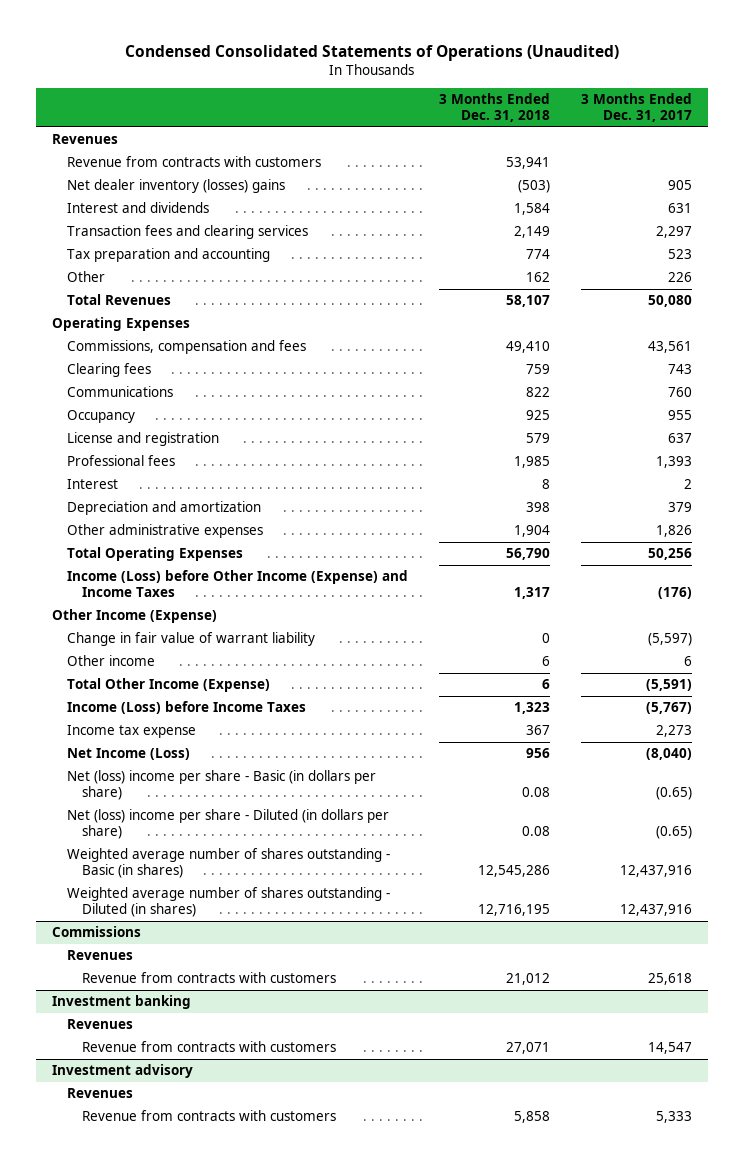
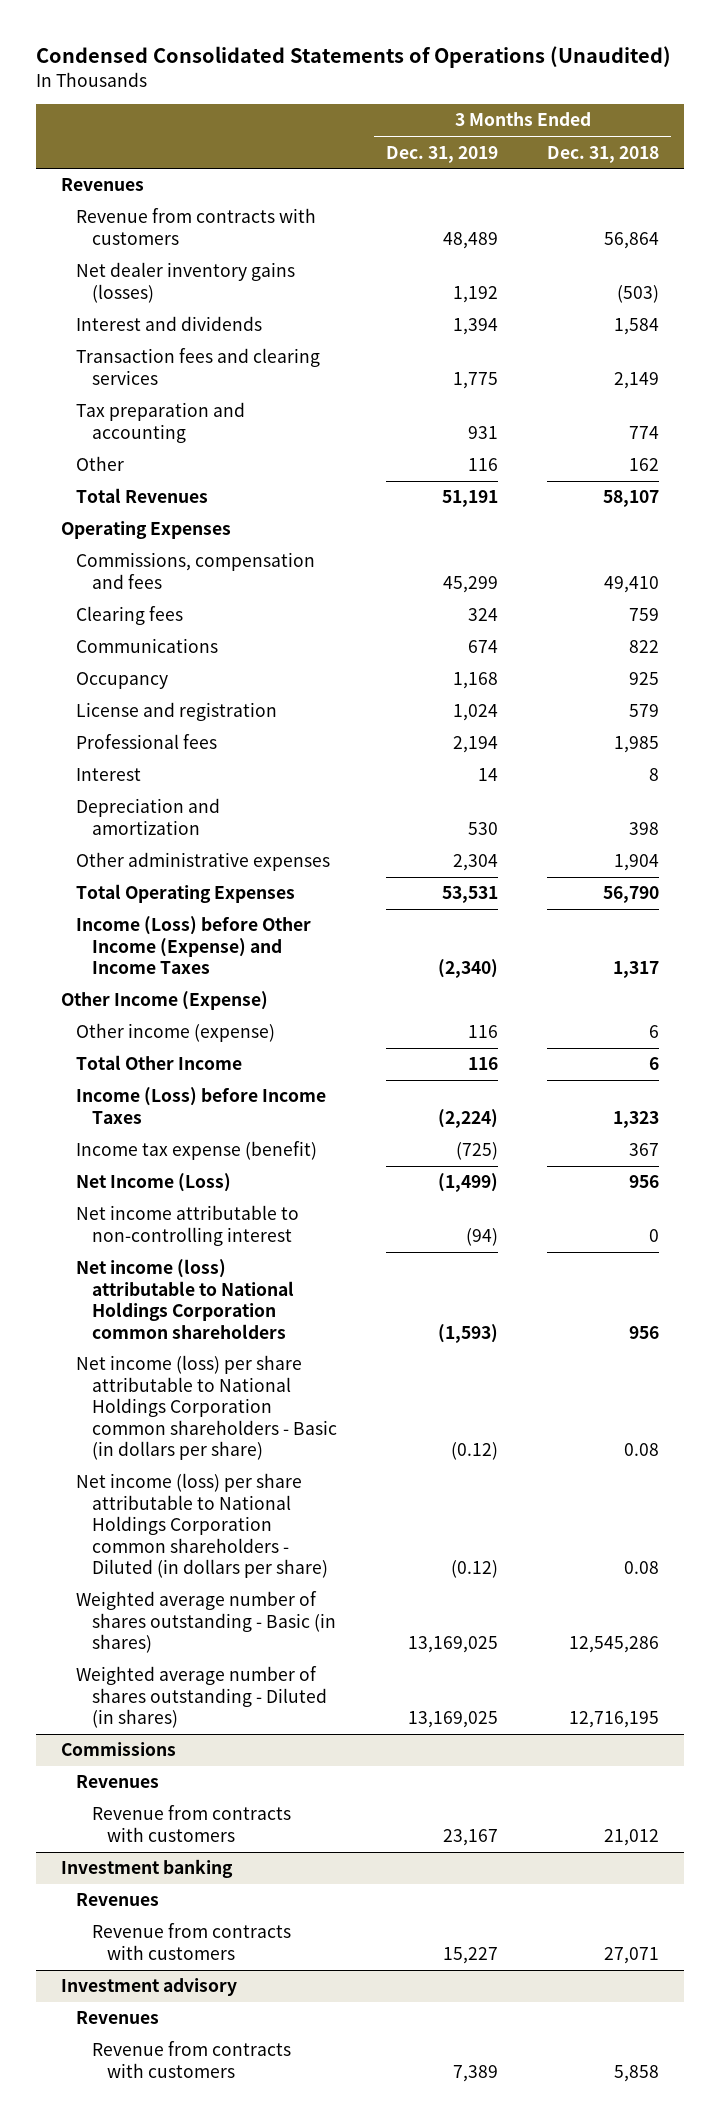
- | 3 Months Ended Dec. 31, 2018 | 3 Months Ended Dec. 31, 2017
+ | 3 Months Ended Dec. 31, 2019 | 3 Months Ended Dec. 31, 2018
- Revenue from contracts with customers | 53,941 |
- Net dealer inventory (losses) gains | (503) | 905
+ Revenue from contracts with customers | 48,489 | 56,864
+ Net dealer inventory gains (losses) | 1,192 | (503)
- Change in fair value of warrant liability | 0 | (5,597)
- Other income | 6 | 6
- Total Other Income (Expense) | 6 | (5,591)
+ Other income (expense) | 116 | 6
+ Total Other Income | 116 | 6
- Income tax expense | 367 | 2,273
+ Income tax expense (benefit) | (725) | 367
- Net (loss) income per share - Basic (in dollars per share) | 0.08 | (0.65)
- Net (loss) income per share - Diluted (in dollars per share) | 0.08 | (0.65)
+ Net income attributable to non-controlling interest | (94) | 0
+ Net income (loss) attributable to National Holdings Corporation common shareholders | (1,593) | 956
+ Net income (loss) per share attributable to National Holdings Corporation common shareholders - Basic (in dollars per share) | (0.12) | 0.08
+ Net income (loss) per share attributable to National Holdings Corporation common shareholders - Diluted (in dollars per share) | (0.12) | 0.08

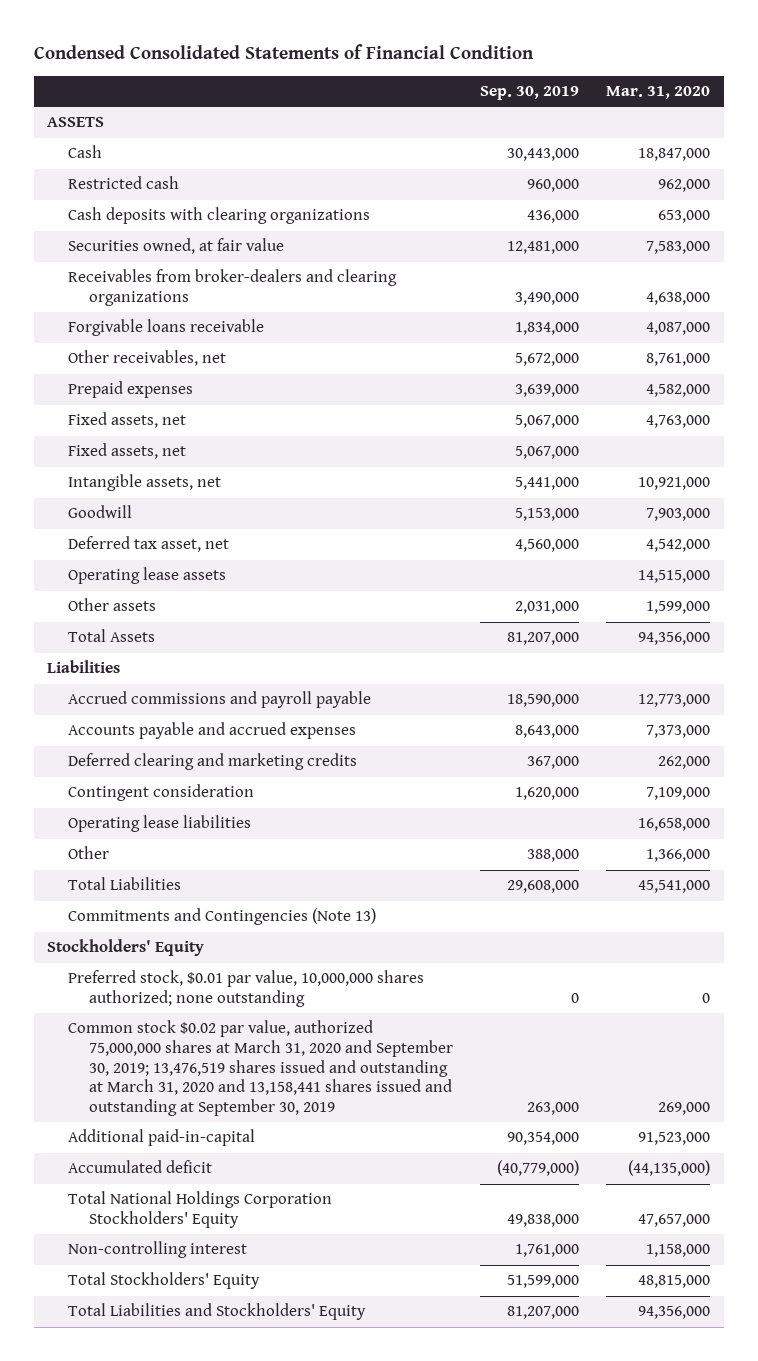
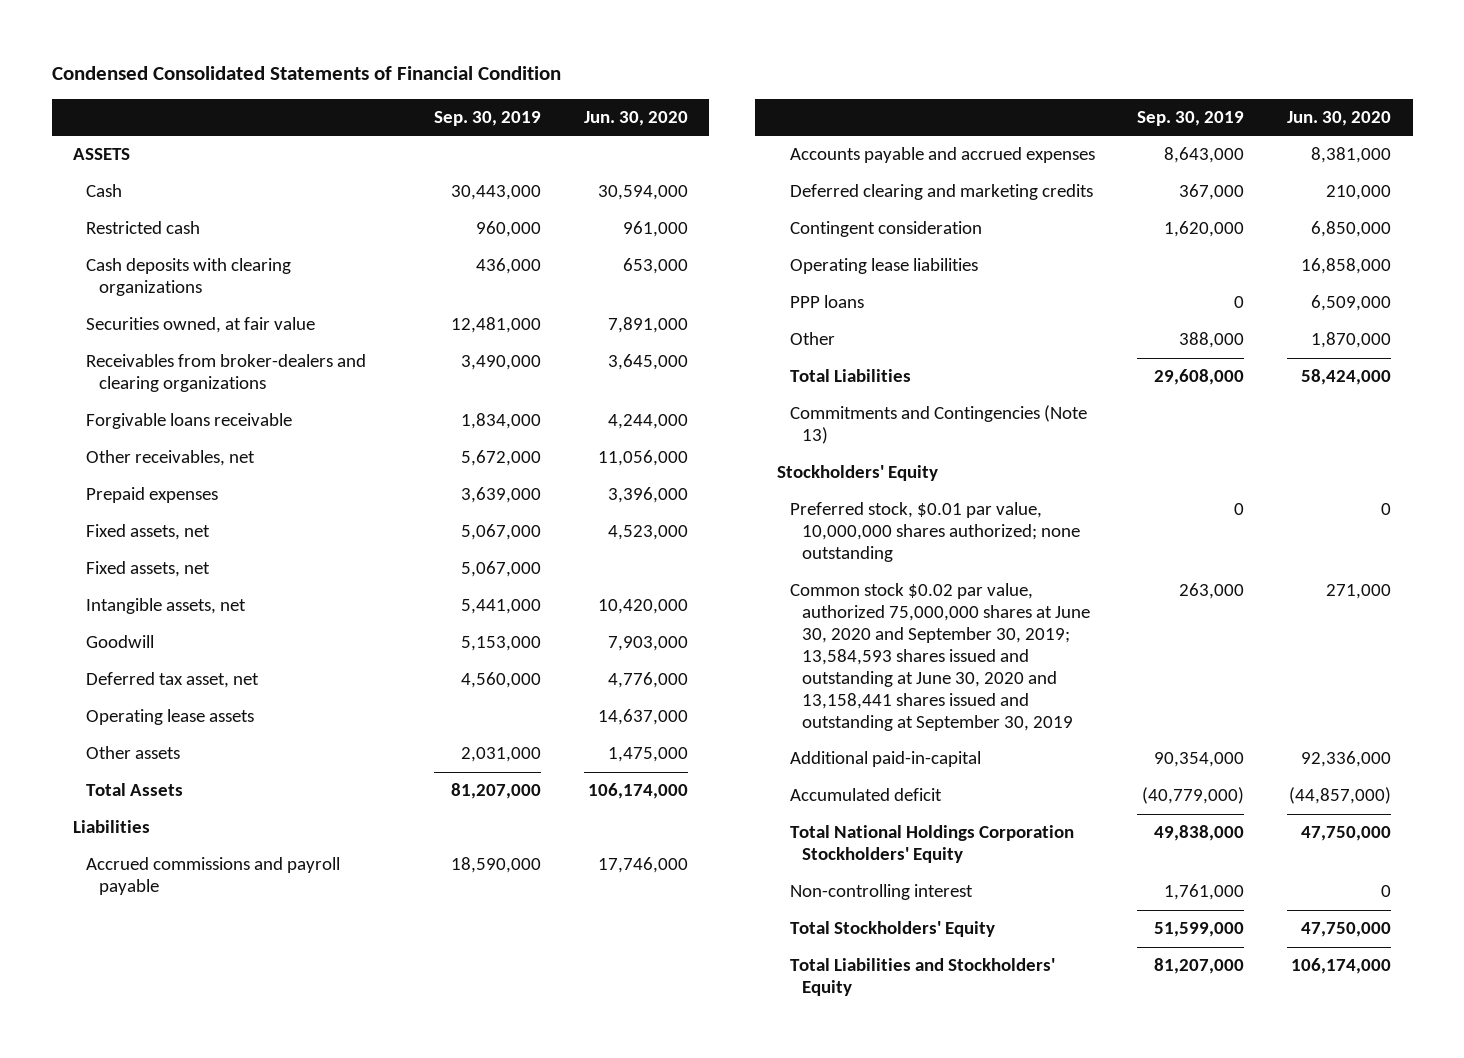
- | Sep. 30, 2019 | Mar. 31, 2020
+ | Sep. 30, 2019 | Jun. 30, 2020
+ PPP loans | 0 | 6,509,000
- Common stock $0.02 par value, authorized 75,000,000 shares at March 31, 2020 and September 30, 2019; 13,476,519 shares issued and outstanding at March 31, 2020 and 13,158,441 shares issued and outstanding at September 30, 2019 | 263,000 | 269,000
+ Common stock $0.02 par value, authorized 75,000,000 shares at June 30, 2020 and September 30, 2019; 13,584,593 shares issued and outstanding at June 30, 2020 and 13,158,441 shares issued and outstanding at September 30, 2019 | 263,000 | 271,000

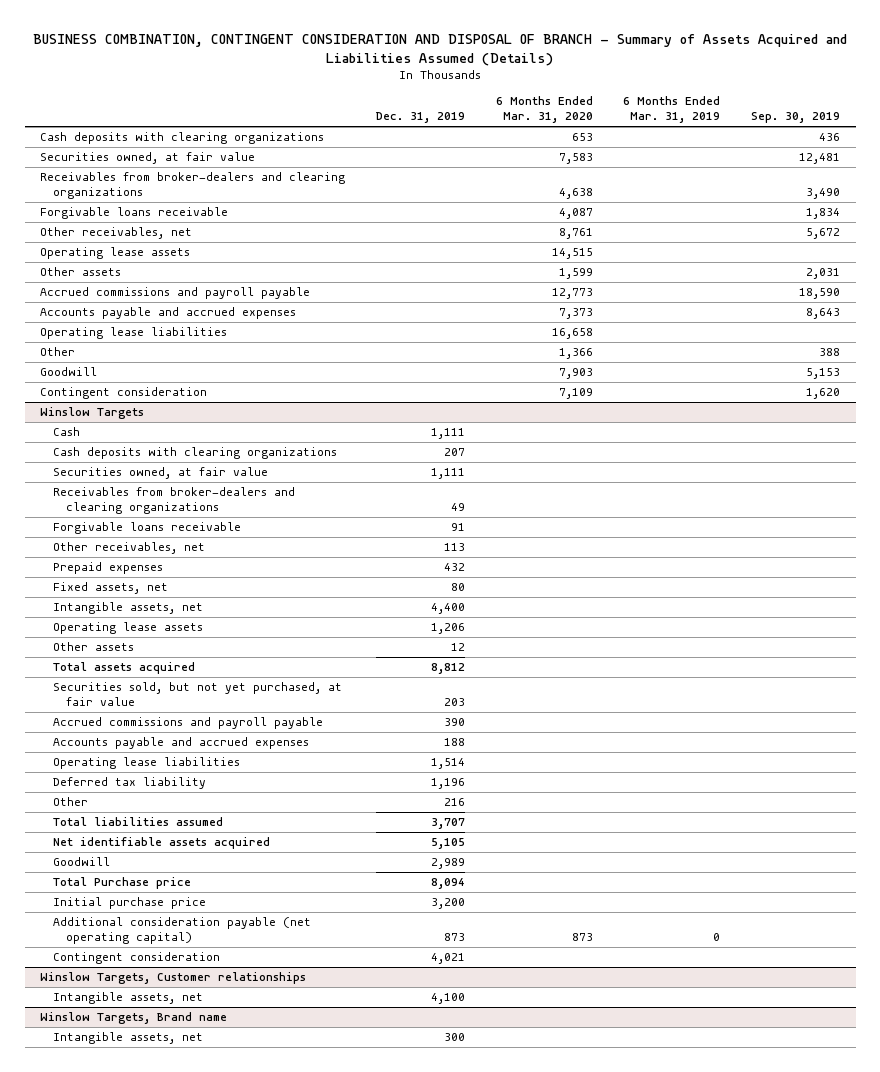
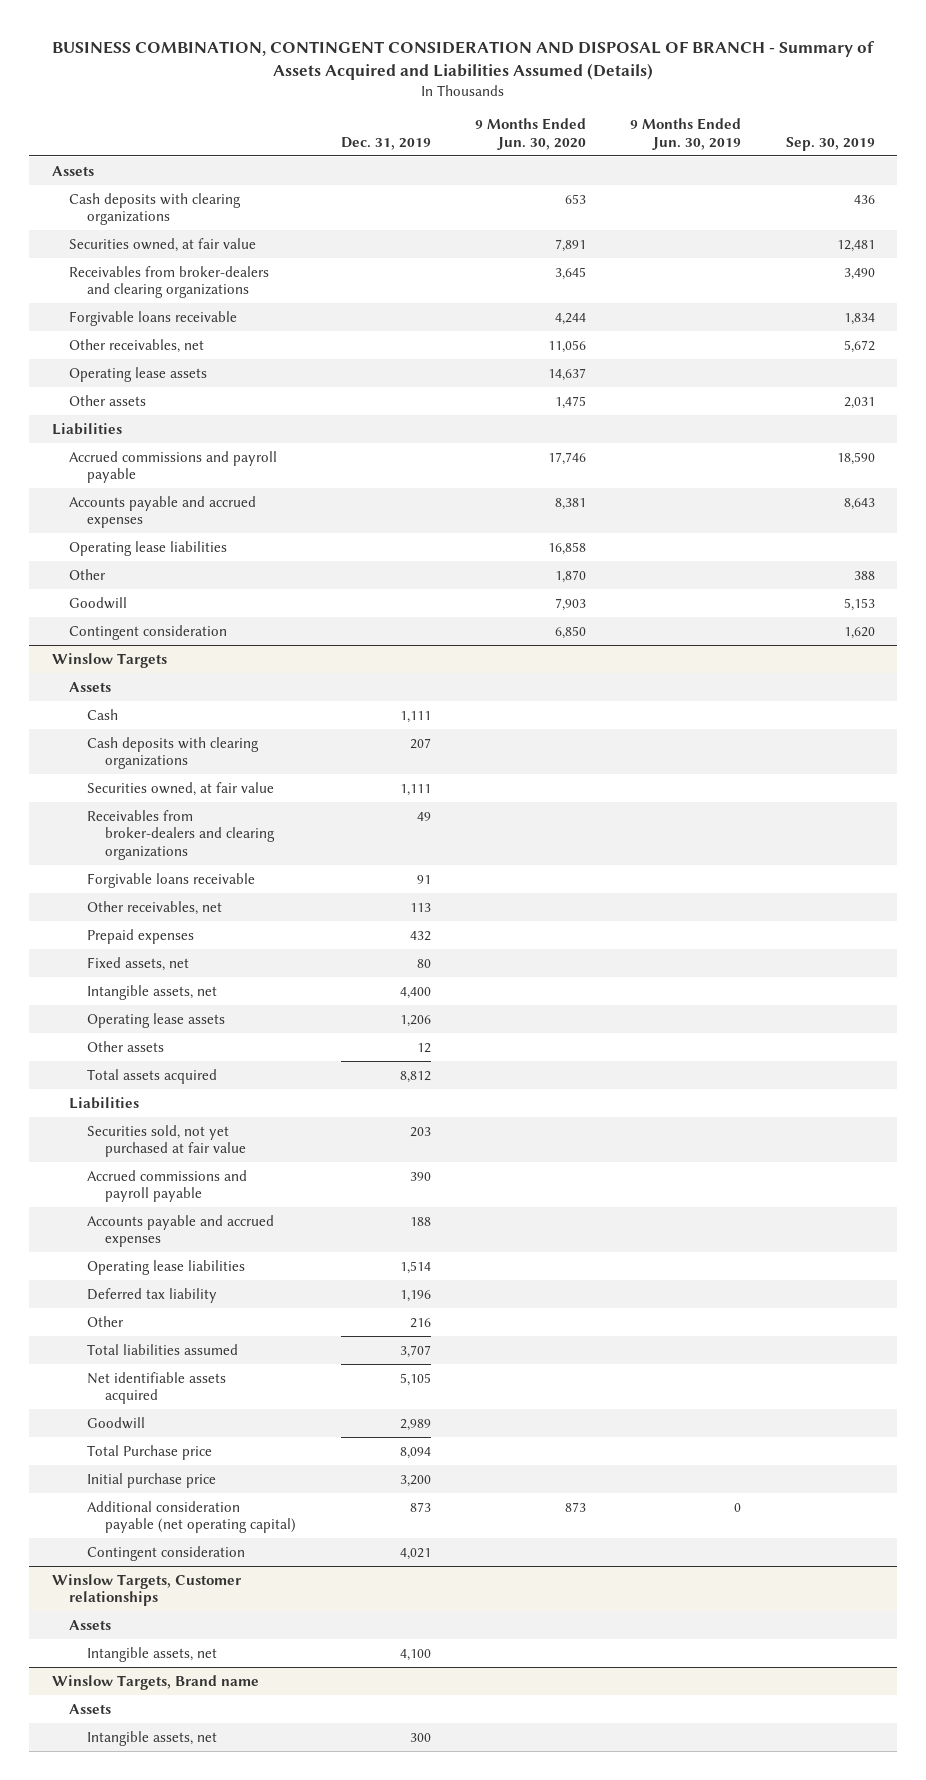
- | Dec. 31, 2019 | 6 Months Ended Mar. 31, 2020 | 6 Months Ended Mar. 31, 2019 | Sep. 30, 2019
+ | Dec. 31, 2019 | 9 Months Ended Jun. 30, 2020 | 9 Months Ended Jun. 30, 2019 | Sep. 30, 2019
+ Assets
+ Liabilities
@ Winslow Targets
+ Assets
- Securities sold, but not yet purchased, at fair value | 203 | | |
+ Liabilities
+ Securities sold, not yet purchased at fair value | 203 | | |
@ Winslow Targets, Customer relationships
+ Assets
@ Winslow Targets, Brand name
+ Assets

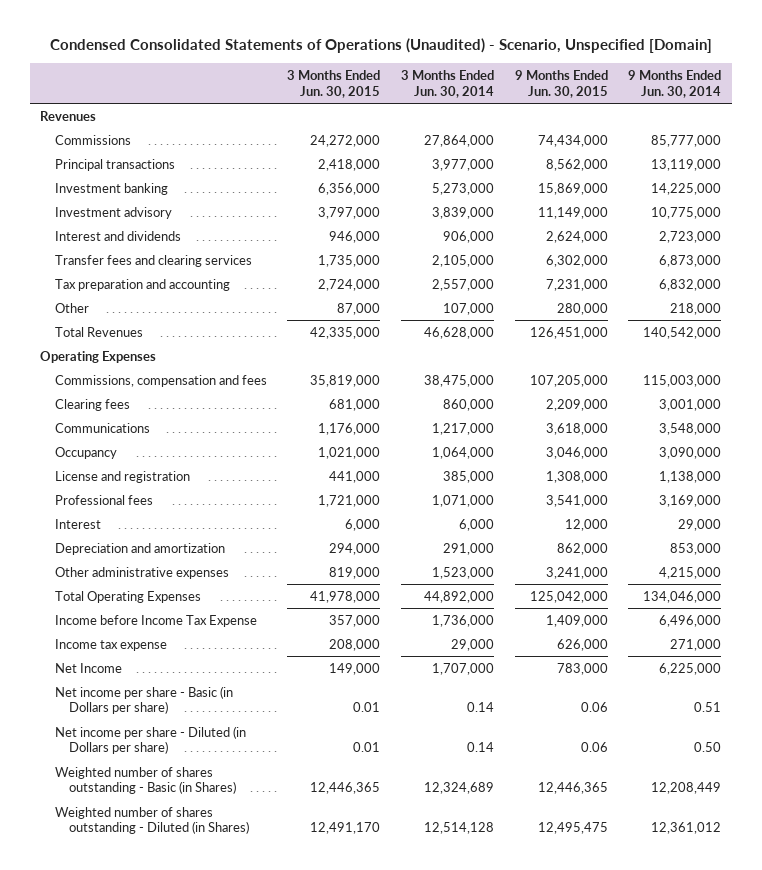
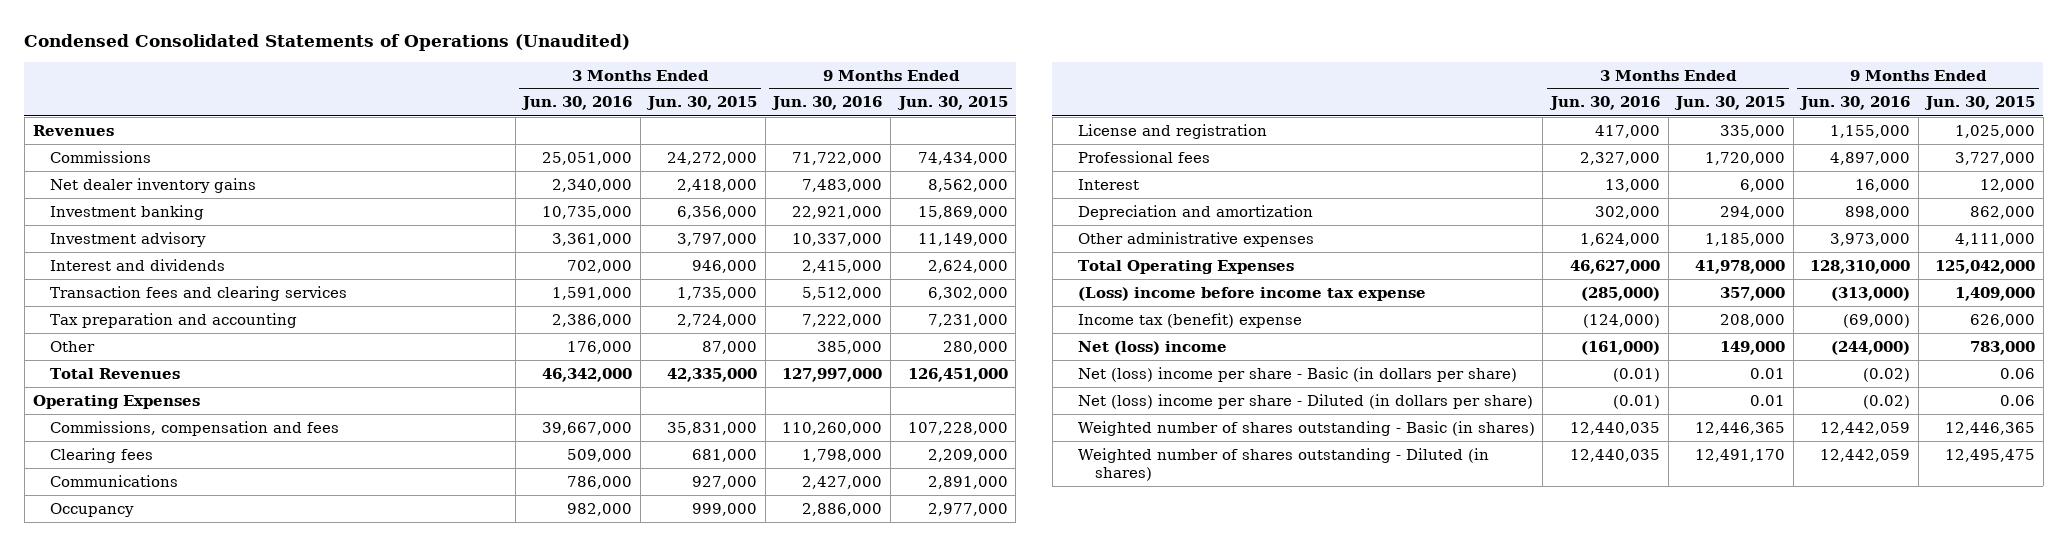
- Condensed Consolidated Statements of Operations (Unaudited) - Scenario, Unspecified [Domain]
+ Condensed Consolidated Statements of Operations (Unaudited)
- | 3 Months Ended Jun. 30, 2015 | 3 Months Ended Jun. 30, 2014 | 9 Months Ended Jun. 30, 2015 | 9 Months Ended Jun. 30, 2014
+ | 3 Months Ended Jun. 30, 2016 | 3 Months Ended Jun. 30, 2015 | 9 Months Ended Jun. 30, 2016 | 9 Months Ended Jun. 30, 2015
- Principal transactions | 2,418,000 | 3,977,000 | 8,562,000 | 13,119,000
+ Net dealer inventory gains | 2,340,000 | 2,418,000 | 7,483,000 | 8,562,000
- Transfer fees and clearing services | 1,735,000 | 2,105,000 | 6,302,000 | 6,873,000
+ Transaction fees and clearing services | 1,591,000 | 1,735,000 | 5,512,000 | 6,302,000
- Commissions, compensation and fees | 35,819,000 | 38,475,000 | 107,205,000 | 115,003,000
+ Commissions, compensation and fees | 39,667,000 | 35,831,000 | 110,260,000 | 107,228,000
- Communications | 1,176,000 | 1,217,000 | 3,618,000 | 3,548,000
- Occupancy | 1,021,000 | 1,064,000 | 3,046,000 | 3,090,000
- License and registration | 441,000 | 385,000 | 1,308,000 | 1,138,000
- Professional fees | 1,721,000 | 1,071,000 | 3,541,000 | 3,169,000
+ Communications | 786,000 | 927,000 | 2,427,000 | 2,891,000
+ Occupancy | 982,000 | 999,000 | 2,886,000 | 2,977,000
+ License and registration | 417,000 | 335,000 | 1,155,000 | 1,025,000
+ Professional fees | 2,327,000 | 1,720,000 | 4,897,000 | 3,727,000
- Other administrative expenses | 819,000 | 1,523,000 | 3,241,000 | 4,215,000
+ Other administrative expenses | 1,624,000 | 1,185,000 | 3,973,000 | 4,111,000
- Income before Income Tax Expense | 357,000 | 1,736,000 | 1,409,000 | 6,496,000
- Income tax expense | 208,000 | 29,000 | 626,000 | 271,000
- Net Income | 149,000 | 1,707,000 | 783,000 | 6,225,000
- Net income per share - Basic (in Dollars per share) | 0.01 | 0.14 | 0.06 | 0.51
- Net income per share - Diluted (in Dollars per share) | 0.01 | 0.14 | 0.06 | 0.50
- Weighted number of shares outstanding - Basic (in Shares) | 12,446,365 | 12,324,689 | 12,446,365 | 12,208,449
- Weighted number of shares outstanding - Diluted (in Shares) | 12,491,170 | 12,514,128 | 12,495,475 | 12,361,012
+ (Loss) income before income tax expense | (285,000) | 357,000 | (313,000) | 1,409,000
+ Income tax (benefit) expense | (124,000) | 208,000 | (69,000) | 626,000
+ Net (loss) income | (161,000) | 149,000 | (244,000) | 783,000
+ Net (loss) income per share - Basic (in dollars per share) | (0.01) | 0.01 | (0.02) | 0.06
+ Net (loss) income per share - Diluted (in dollars per share) | (0.01) | 0.01 | (0.02) | 0.06
+ Weighted number of shares outstanding - Basic (in shares) | 12,440,035 | 12,446,365 | 12,442,059 | 12,446,365
+ Weighted number of shares outstanding - Diluted (in shares) | 12,440,035 | 12,491,170 | 12,442,059 | 12,495,475

